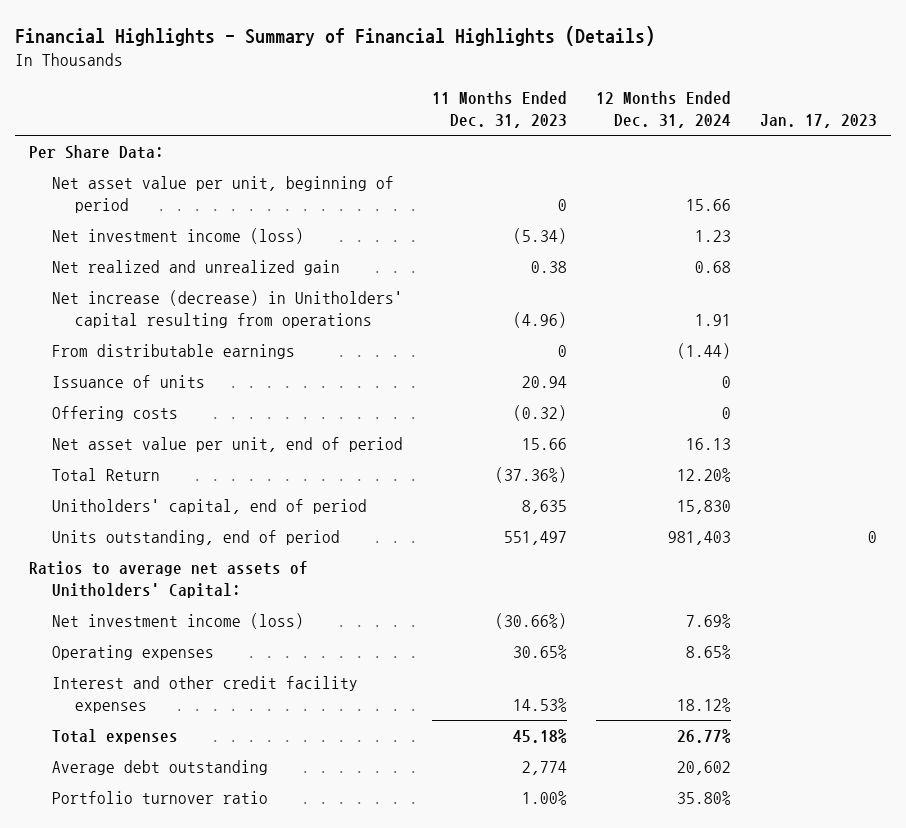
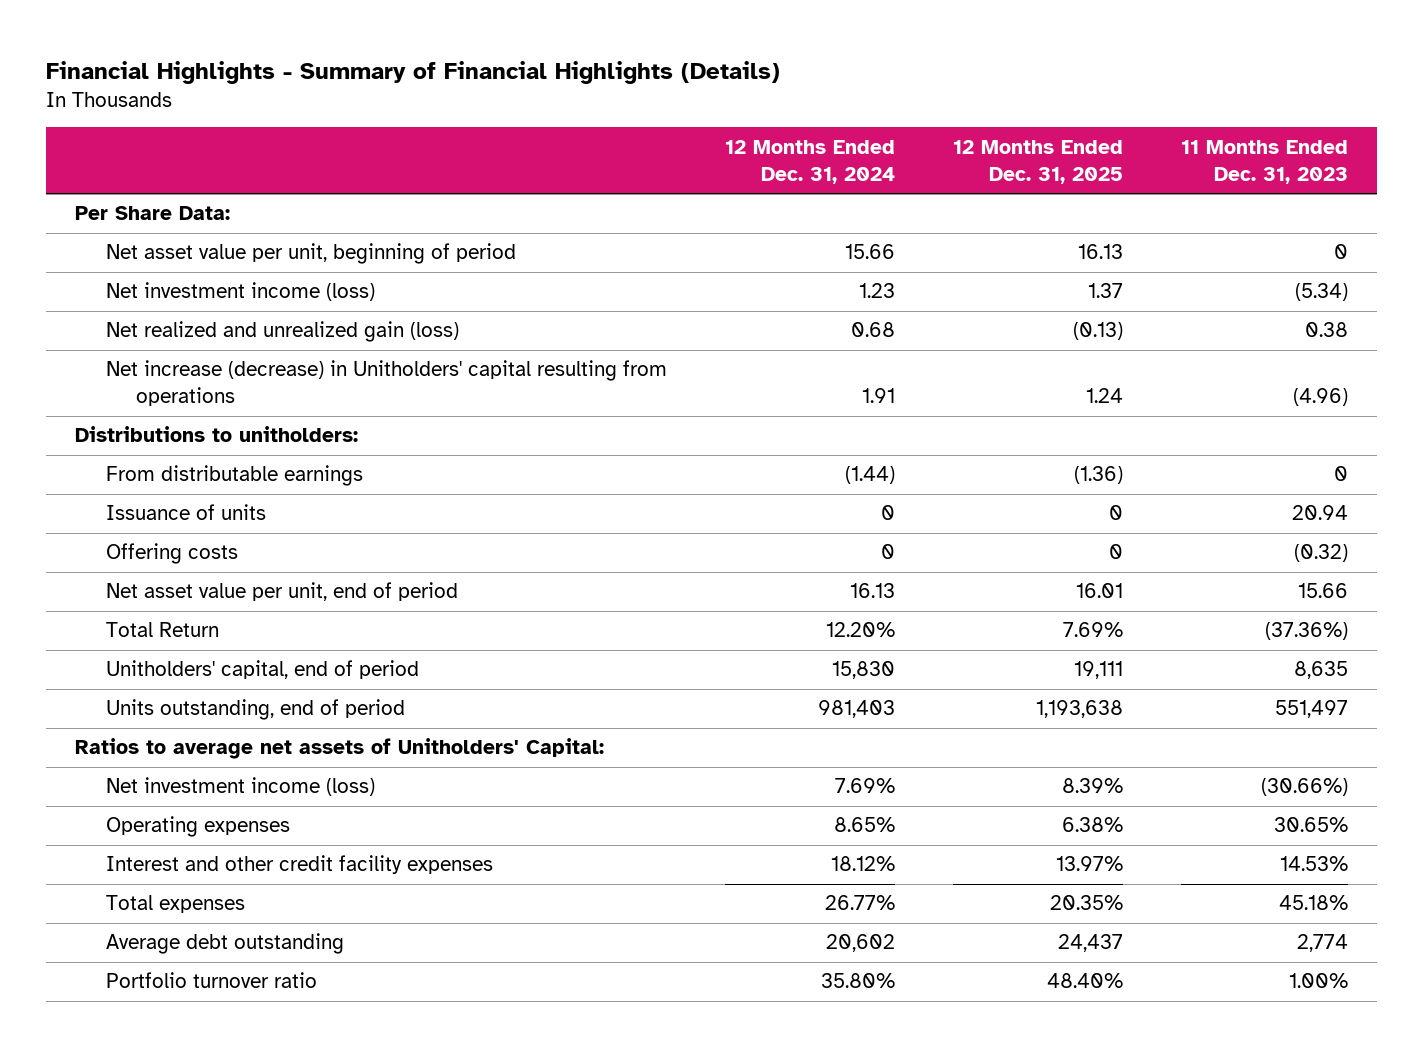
- | 11 Months Ended Dec. 31, 2023 | 12 Months Ended Dec. 31, 2024 | Jan. 17, 2023
+ | 12 Months Ended Dec. 31, 2024 | 12 Months Ended Dec. 31, 2025 | 11 Months Ended Dec. 31, 2023
- Net realized and unrealized gain | 0.38 | 0.68 |
+ Net realized and unrealized gain (loss) | 0.68 | (0.13) | 0.38
+ Distributions to unitholders:

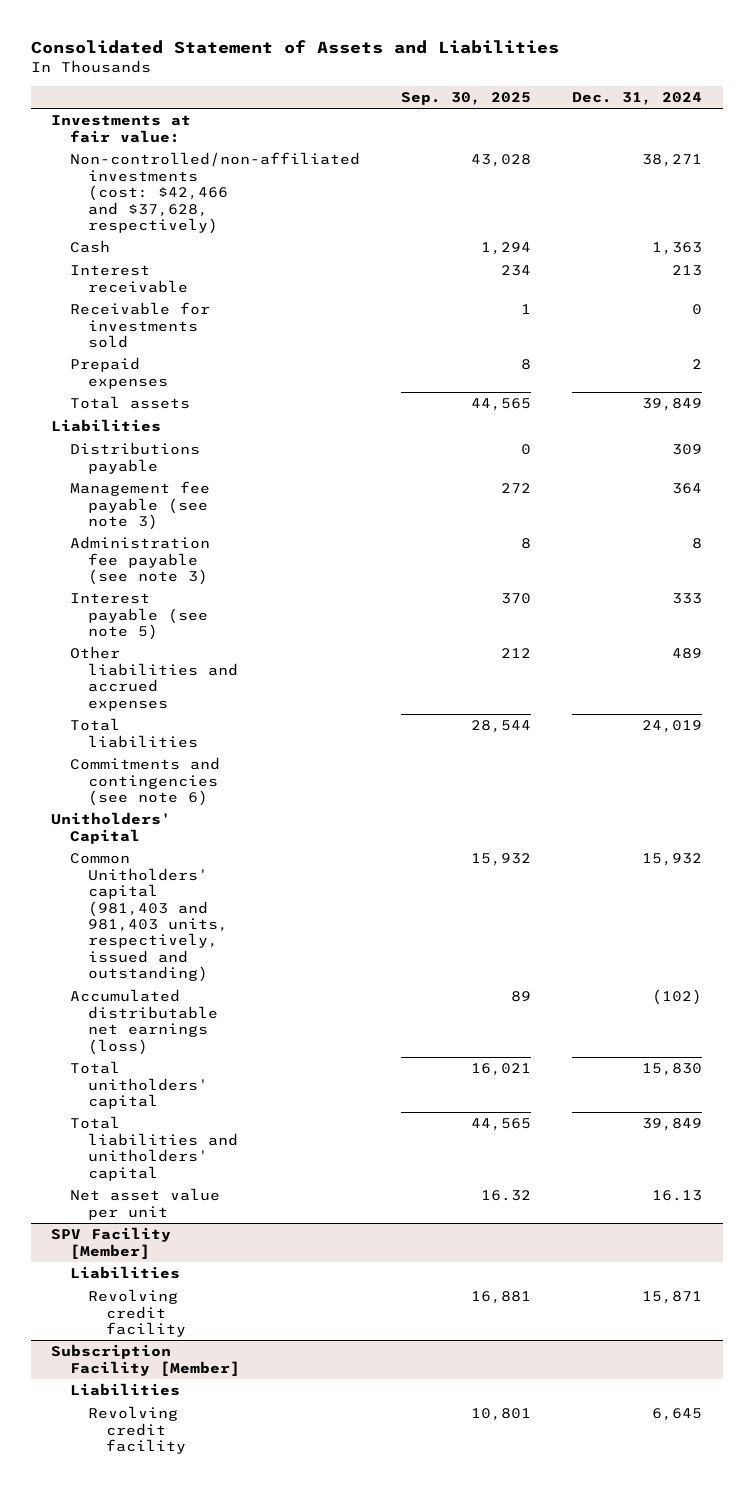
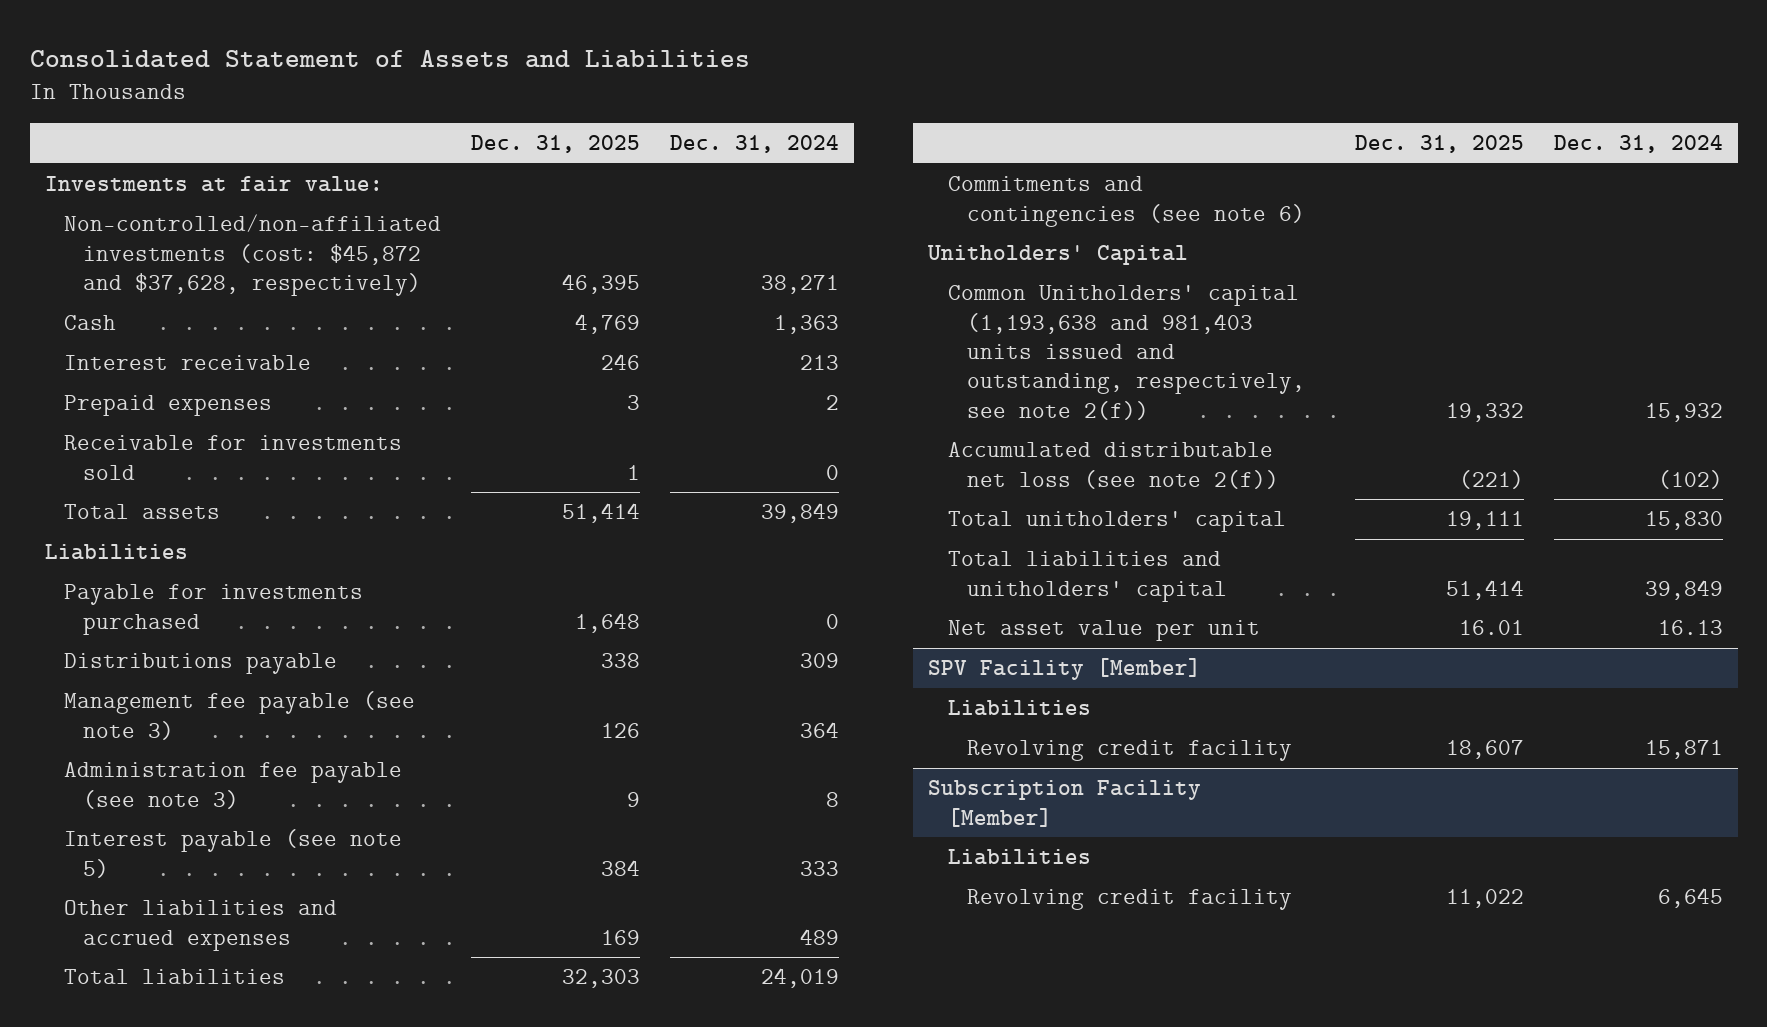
- | Sep. 30, 2025 | Dec. 31, 2024
+ | Dec. 31, 2025 | Dec. 31, 2024
- Non-controlled/non-affiliated investments (cost: $42,466 and $37,628, respectively) | 43,028 | 38,271
+ Non-controlled/non-affiliated investments (cost: $45,872 and $37,628, respectively) | 46,395 | 38,271
moved down: Receivable for investments sold | 1 | 0
+ Payable for investments purchased | 1,648 | 0
- Common Unitholders' capital (981,403 and 981,403 units, respectively, issued and outstanding) | 15,932 | 15,932
- Accumulated distributable net earnings (loss) | 89 | (102)
+ Common Unitholders' capital (1,193,638 and 981,403 units issued and outstanding, respectively, see note 2(f)) | 19,332 | 15,932
+ Accumulated distributable net loss (see note 2(f)) | (221) | (102)

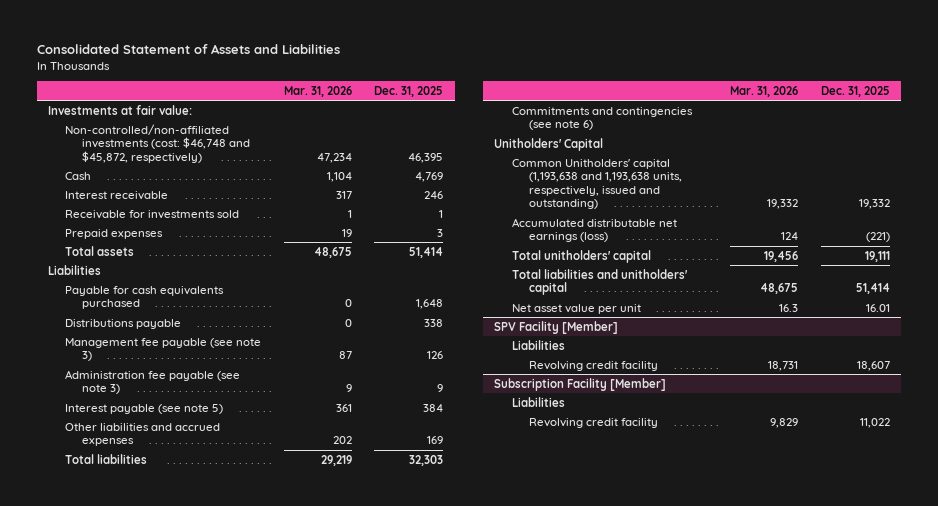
- | Dec. 31, 2025 | Dec. 31, 2024
+ | Mar. 31, 2026 | Dec. 31, 2025
- Non-controlled/non-affiliated investments (cost: $45,872 and $37,628, respectively) | 46,395 | 38,271
+ Non-controlled/non-affiliated investments (cost: $46,748 and $45,872, respectively) | 47,234 | 46,395
moved down: Prepaid expenses | 19 | 3
- Payable for investments purchased | 1,648 | 0
+ Payable for cash equivalents purchased | 0 | 1,648
- Common Unitholders' capital (1,193,638 and 981,403 units issued and outstanding, respectively, see note 2(f)) | 19,332 | 15,932
- Accumulated distributable net loss (see note 2(f)) | (221) | (102)
+ Common Unitholders' capital (1,193,638 and 1,193,638 units, respectively, issued and outstanding) | 19,332 | 19,332
+ Accumulated distributable net earnings (loss) | 124 | (221)

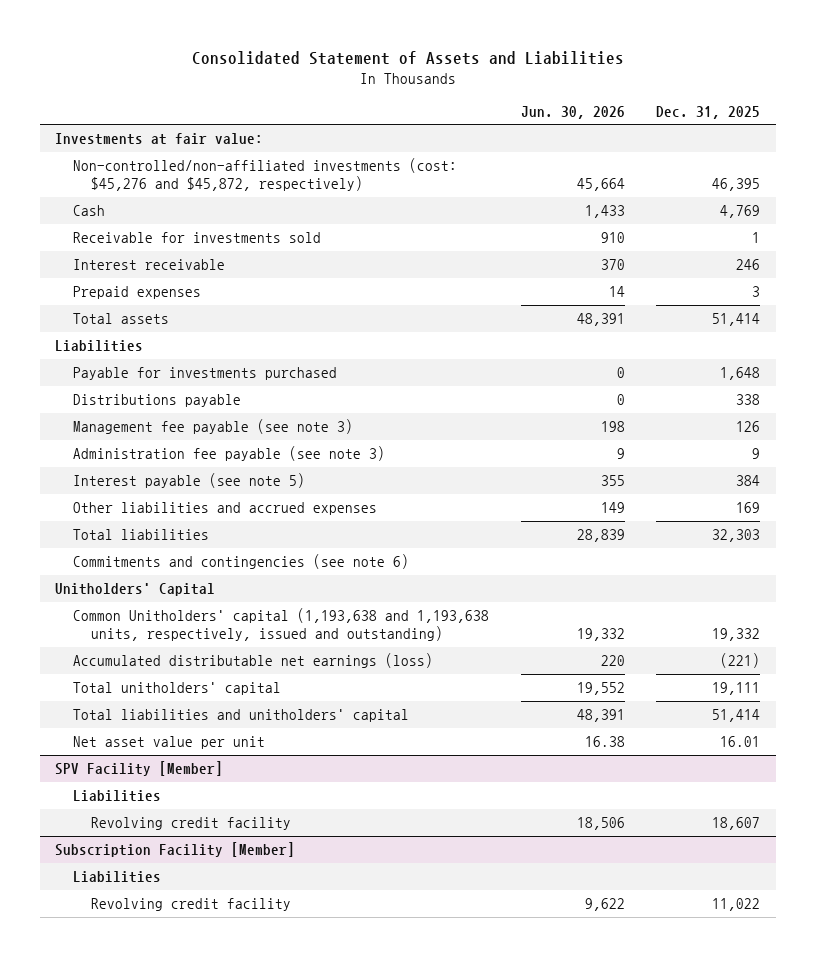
- | Mar. 31, 2026 | Dec. 31, 2025
+ | Jun. 30, 2026 | Dec. 31, 2025
- Non-controlled/non-affiliated investments (cost: $46,748 and $45,872, respectively) | 47,234 | 46,395
+ Non-controlled/non-affiliated investments (cost: $45,276 and $45,872, respectively) | 45,664 | 46,395
moved down: Interest receivable | 370 | 246
- Payable for cash equivalents purchased | 0 | 1,648
+ Payable for investments purchased | 0 | 1,648

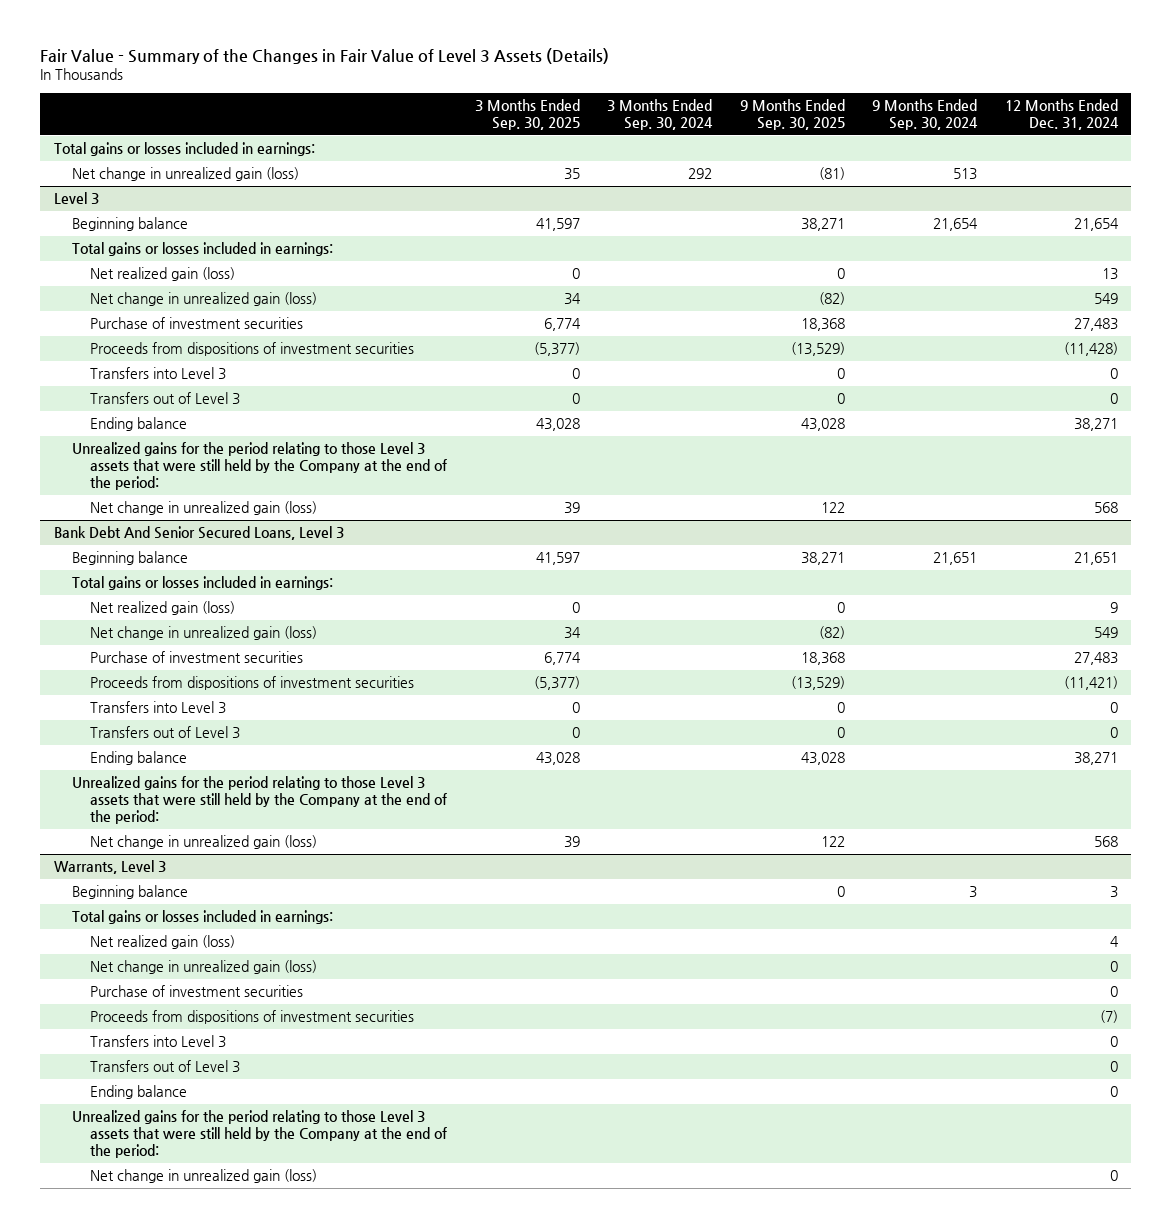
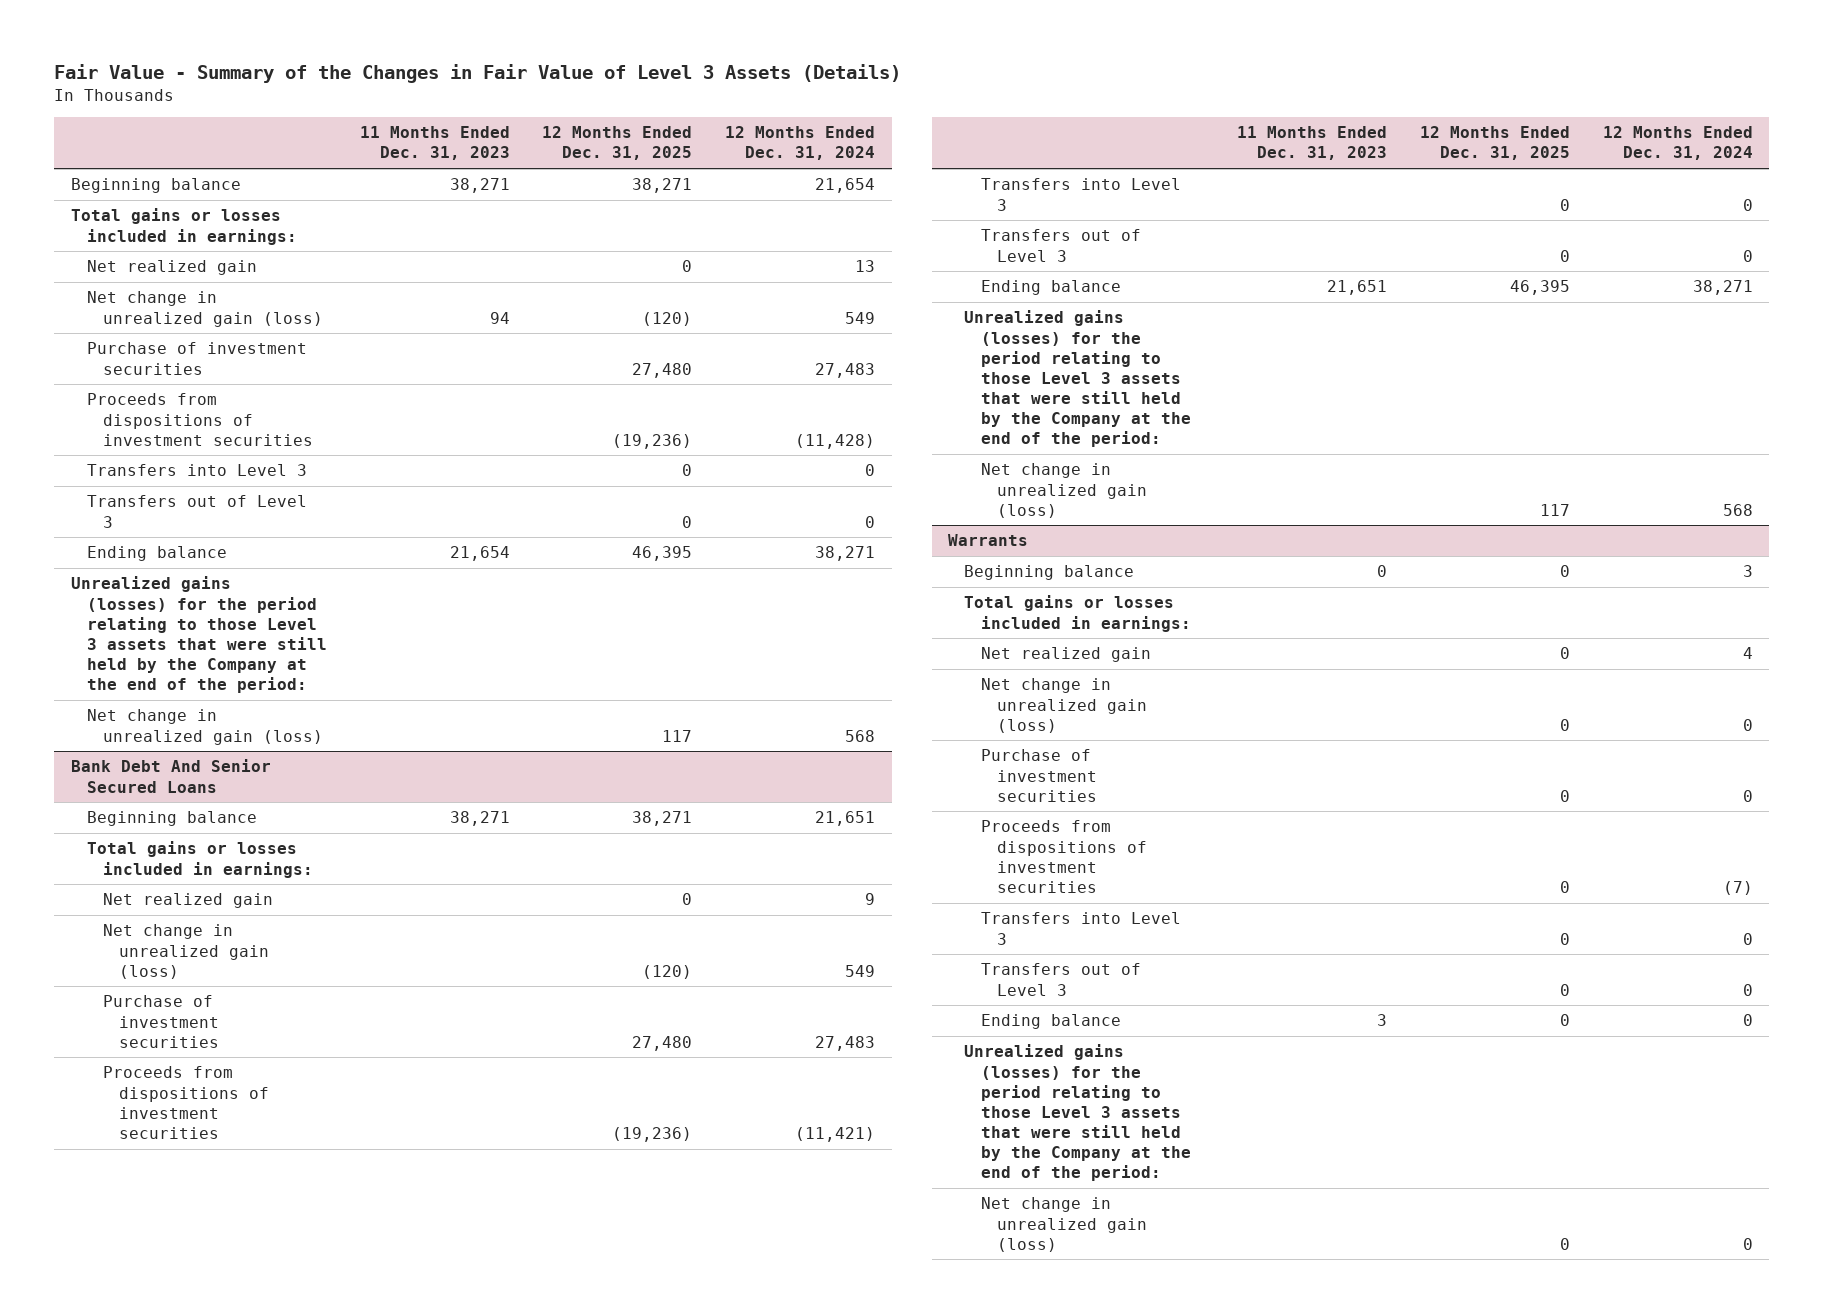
- | 3 Months Ended Sep. 30, 2025 | 3 Months Ended Sep. 30, 2024 | 9 Months Ended Sep. 30, 2025 | 9 Months Ended Sep. 30, 2024 | 12 Months Ended Dec. 31, 2024
+ | 11 Months Ended Dec. 31, 2023 | 12 Months Ended Dec. 31, 2025 | 12 Months Ended Dec. 31, 2024
- Total gains or losses included in earnings:
- Net change in unrealized gain (loss) | 35 | 292 | (81) | 513 |
- Level 3
- Net realized gain (loss) | 0 | | 0 | | 13
+ Net realized gain | | 0 | 13
- Unrealized gains for the period relating to those Level 3 assets that were still held by the Company at the end of the period:
+ Unrealized gains (losses) for the period relating to those Level 3 assets that were still held by the Company at the end of the period:
- Bank Debt And Senior Secured Loans, Level 3
+ Bank Debt And Senior Secured Loans
- Net realized gain (loss) | 0 | | 0 | | 9
+ Net realized gain | | 0 | 9
- Unrealized gains for the period relating to those Level 3 assets that were still held by the Company at the end of the period:
+ Unrealized gains (losses) for the period relating to those Level 3 assets that were still held by the Company at the end of the period:
- Warrants, Level 3
+ Warrants
- Net realized gain (loss) | | | | | 4
+ Net realized gain | | 0 | 4
- Unrealized gains for the period relating to those Level 3 assets that were still held by the Company at the end of the period:
+ Unrealized gains (losses) for the period relating to those Level 3 assets that were still held by the Company at the end of the period:

